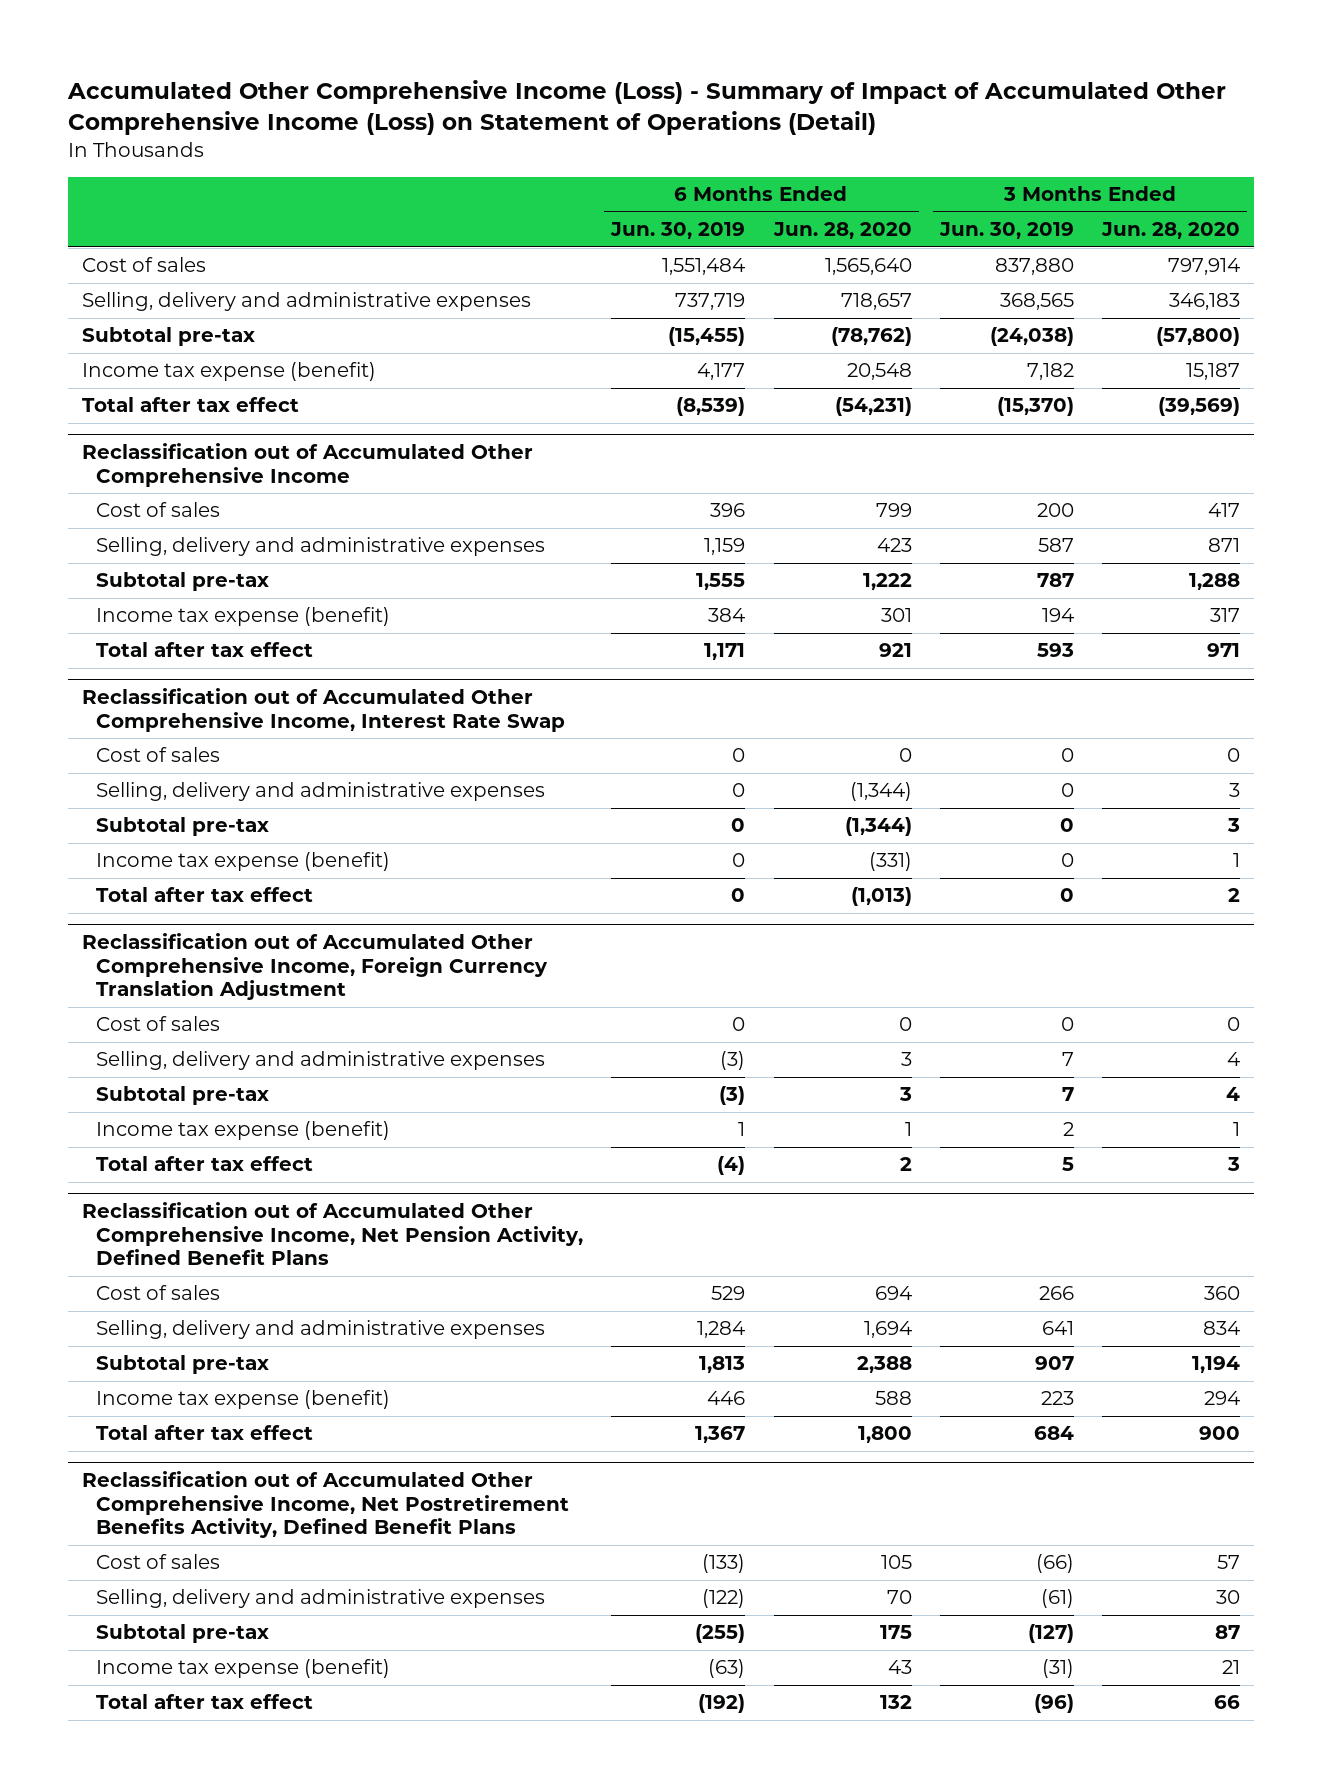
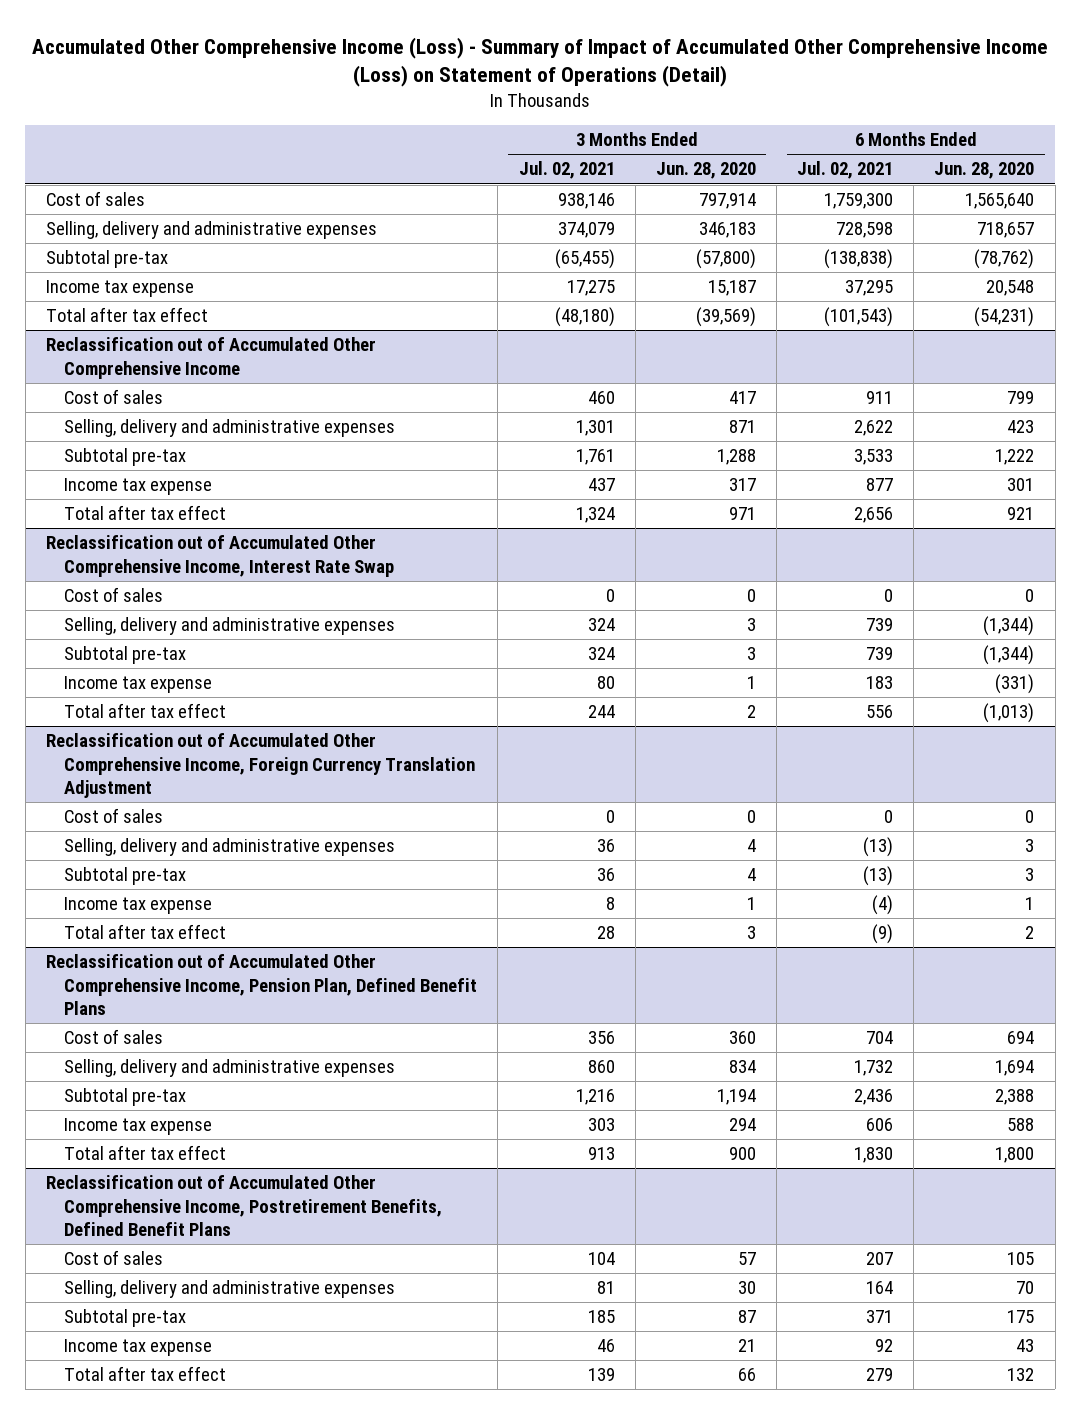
- | 6 Months Ended Jun. 30, 2019 | 6 Months Ended Jun. 28, 2020 | 3 Months Ended Jun. 30, 2019 | 3 Months Ended Jun. 28, 2020
+ | 3 Months Ended Jul. 02, 2021 | 3 Months Ended Jun. 28, 2020 | 6 Months Ended Jul. 02, 2021 | 6 Months Ended Jun. 28, 2020
- Income tax expense (benefit) | 4,177 | 20,548 | 7,182 | 15,187
+ Income tax expense | 17,275 | 15,187 | 37,295 | 20,548
@ Reclassification out of Accumulated Other Comprehensive Income
- Income tax expense (benefit) | 384 | 301 | 194 | 317
+ Income tax expense | 437 | 317 | 877 | 301
@ Reclassification out of Accumulated Other Comprehensive Income, Interest Rate Swap
- Income tax expense (benefit) | 0 | (331) | 0 | 1
+ Income tax expense | 80 | 1 | 183 | (331)
@ Reclassification out of Accumulated Other Comprehensive Income, Foreign Currency Translation Adjustment
- Income tax expense (benefit) | 1 | 1 | 2 | 1
+ Income tax expense | 8 | 1 | (4) | 1
- Reclassification out of Accumulated Other Comprehensive Income, Net Pension Activity, Defined Benefit Plans
+ Reclassification out of Accumulated Other Comprehensive Income, Pension Plan, Defined Benefit Plans
- Income tax expense (benefit) | 446 | 588 | 223 | 294
+ Income tax expense | 303 | 294 | 606 | 588
- Reclassification out of Accumulated Other Comprehensive Income, Net Postretirement Benefits Activity, Defined Benefit Plans
+ Reclassification out of Accumulated Other Comprehensive Income, Postretirement Benefits, Defined Benefit Plans
- Income tax expense (benefit) | (63) | 43 | (31) | 21
+ Income tax expense | 46 | 21 | 92 | 43

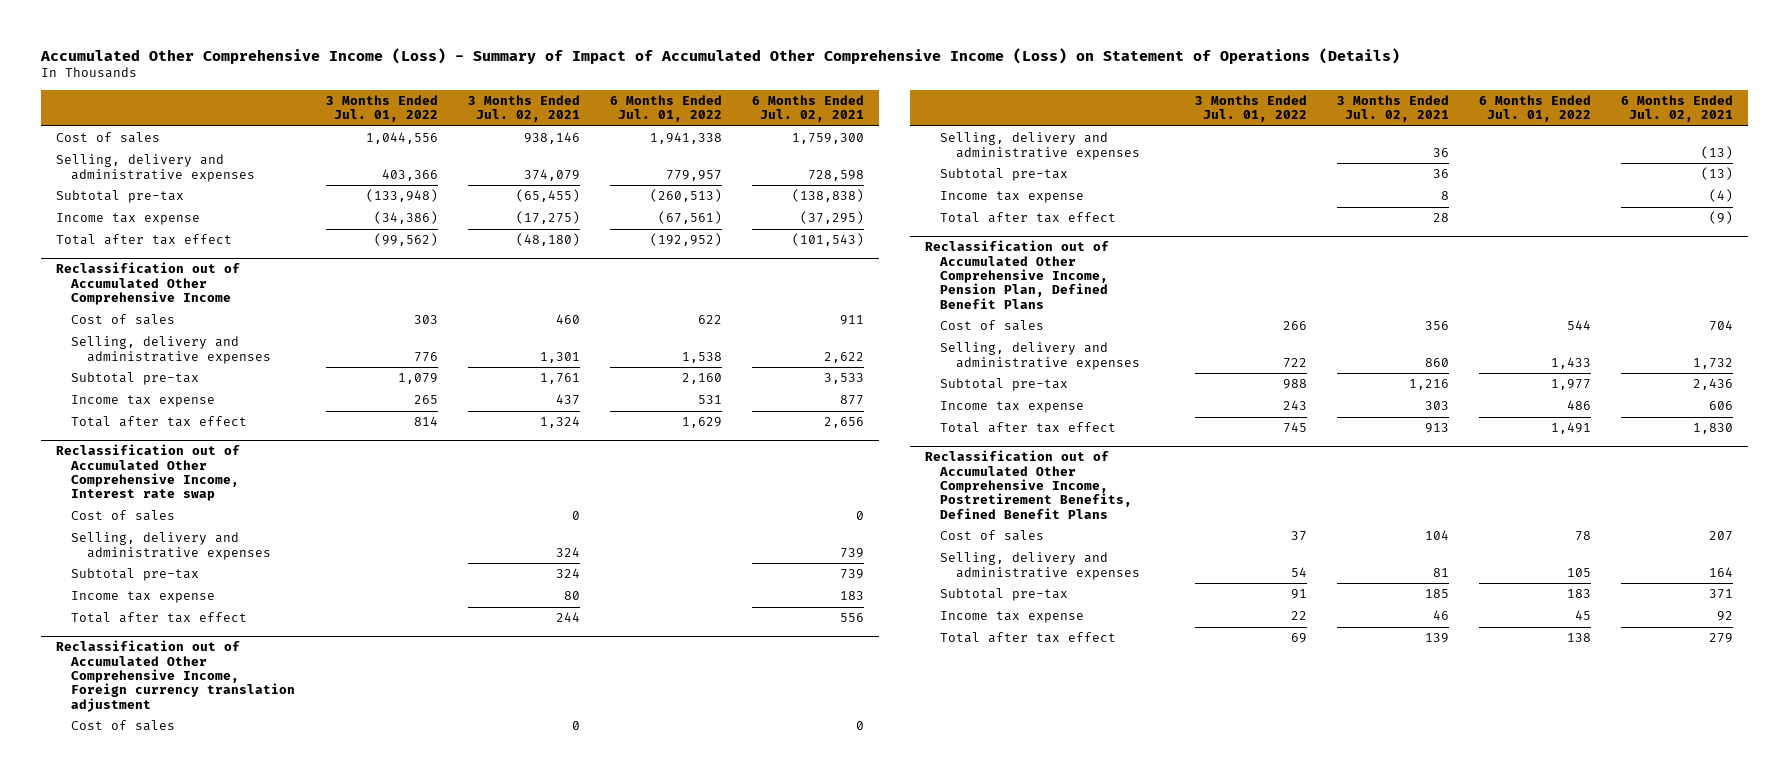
- Accumulated Other Comprehensive Income (Loss) - Summary of Impact of Accumulated Other Comprehensive Income (Loss) on Statement of Operations (Detail)
+ Accumulated Other Comprehensive Income (Loss) - Summary of Impact of Accumulated Other Comprehensive Income (Loss) on Statement of Operations (Details)
- | 3 Months Ended Jul. 02, 2021 | 3 Months Ended Jun. 28, 2020 | 6 Months Ended Jul. 02, 2021 | 6 Months Ended Jun. 28, 2020
+ | 3 Months Ended Jul. 01, 2022 | 3 Months Ended Jul. 02, 2021 | 6 Months Ended Jul. 01, 2022 | 6 Months Ended Jul. 02, 2021
- Income tax expense | 17,275 | 15,187 | 37,295 | 20,548
+ Income tax expense | (34,386) | (17,275) | (67,561) | (37,295)
- Reclassification out of Accumulated Other Comprehensive Income, Interest Rate Swap
+ Reclassification out of Accumulated Other Comprehensive Income, Interest rate swap
- Reclassification out of Accumulated Other Comprehensive Income, Foreign Currency Translation Adjustment
+ Reclassification out of Accumulated Other Comprehensive Income, Foreign currency translation adjustment

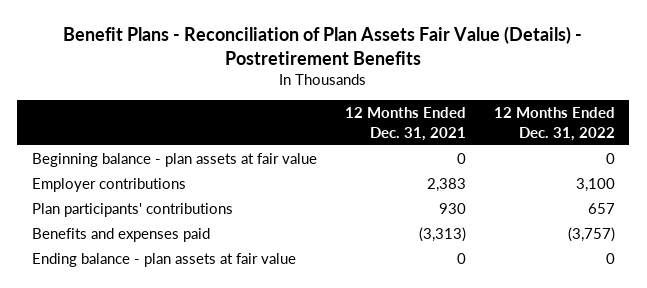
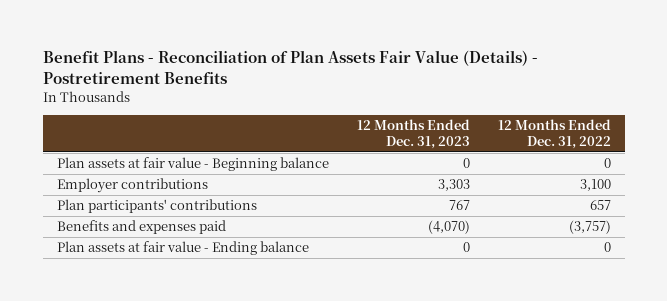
- | 12 Months Ended Dec. 31, 2021 | 12 Months Ended Dec. 31, 2022
+ | 12 Months Ended Dec. 31, 2023 | 12 Months Ended Dec. 31, 2022
- Beginning balance - plan assets at fair value | 0 | 0
+ Plan assets at fair value - Beginning balance | 0 | 0
- Ending balance - plan assets at fair value | 0 | 0
+ Plan assets at fair value - Ending balance | 0 | 0

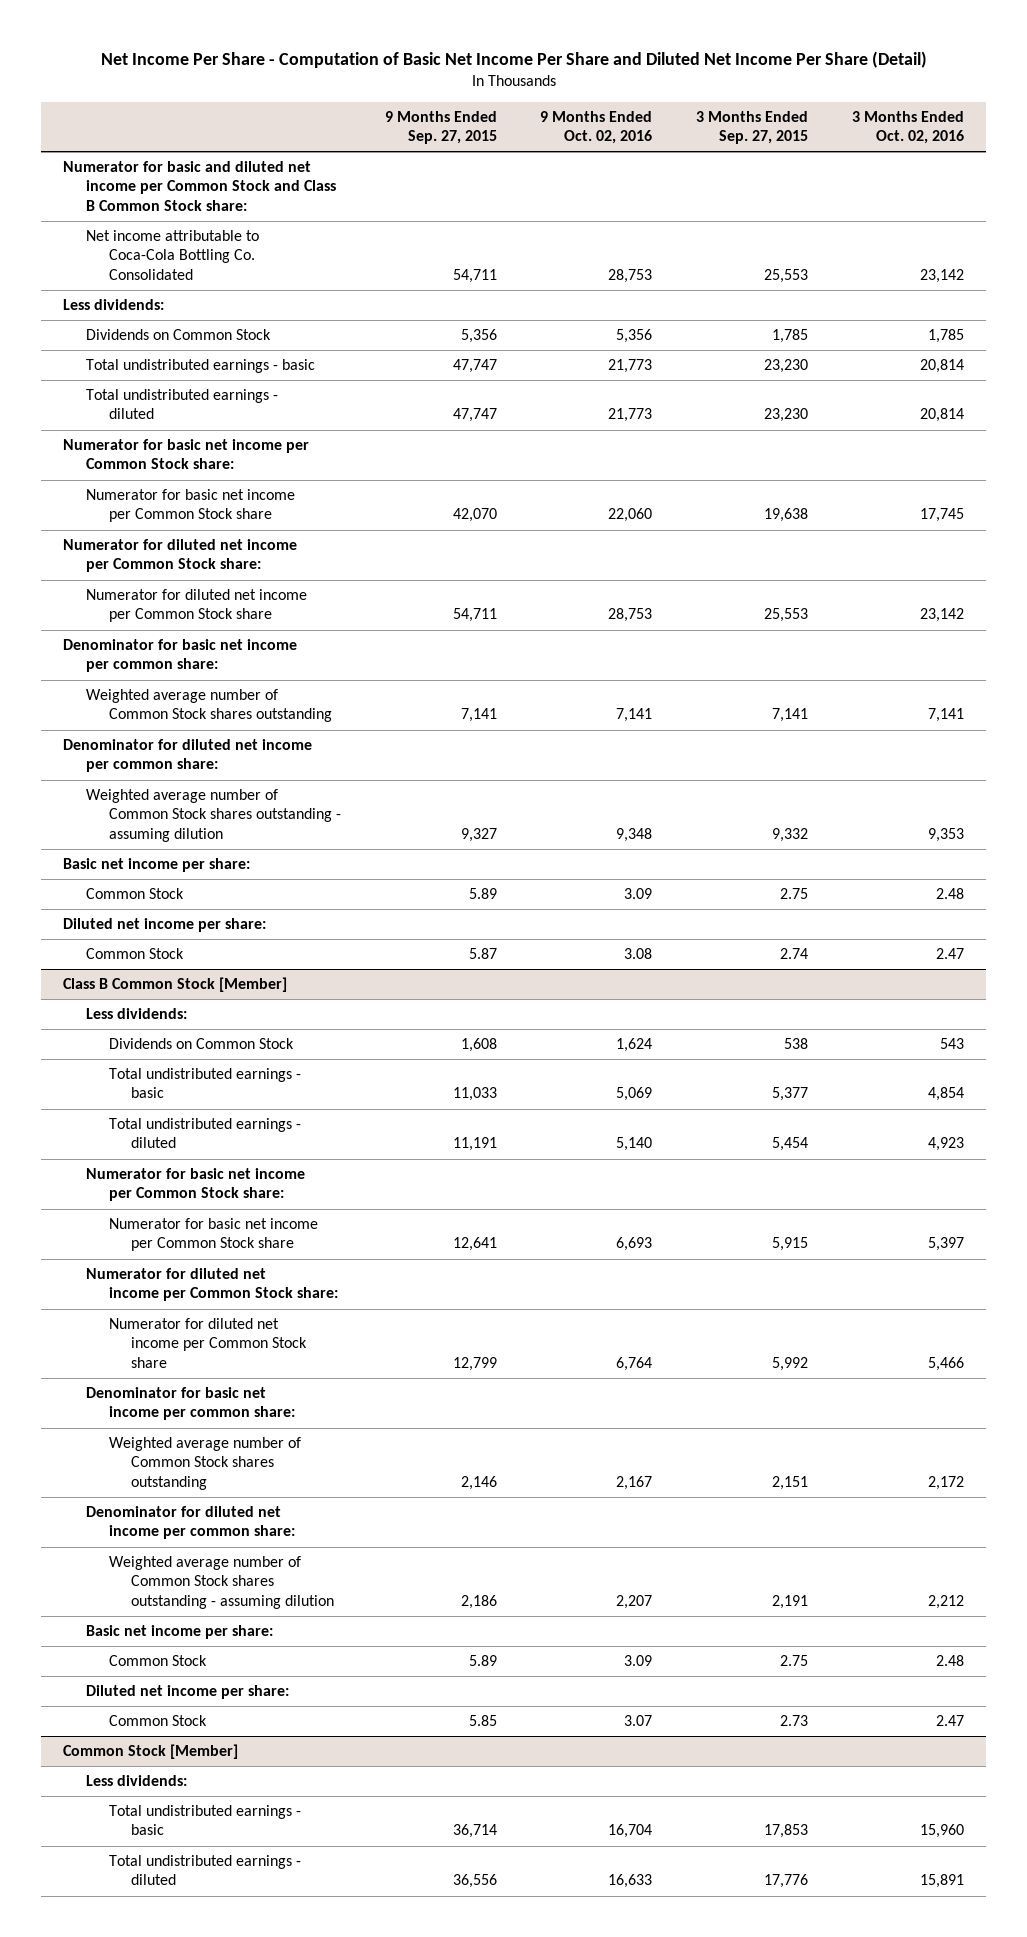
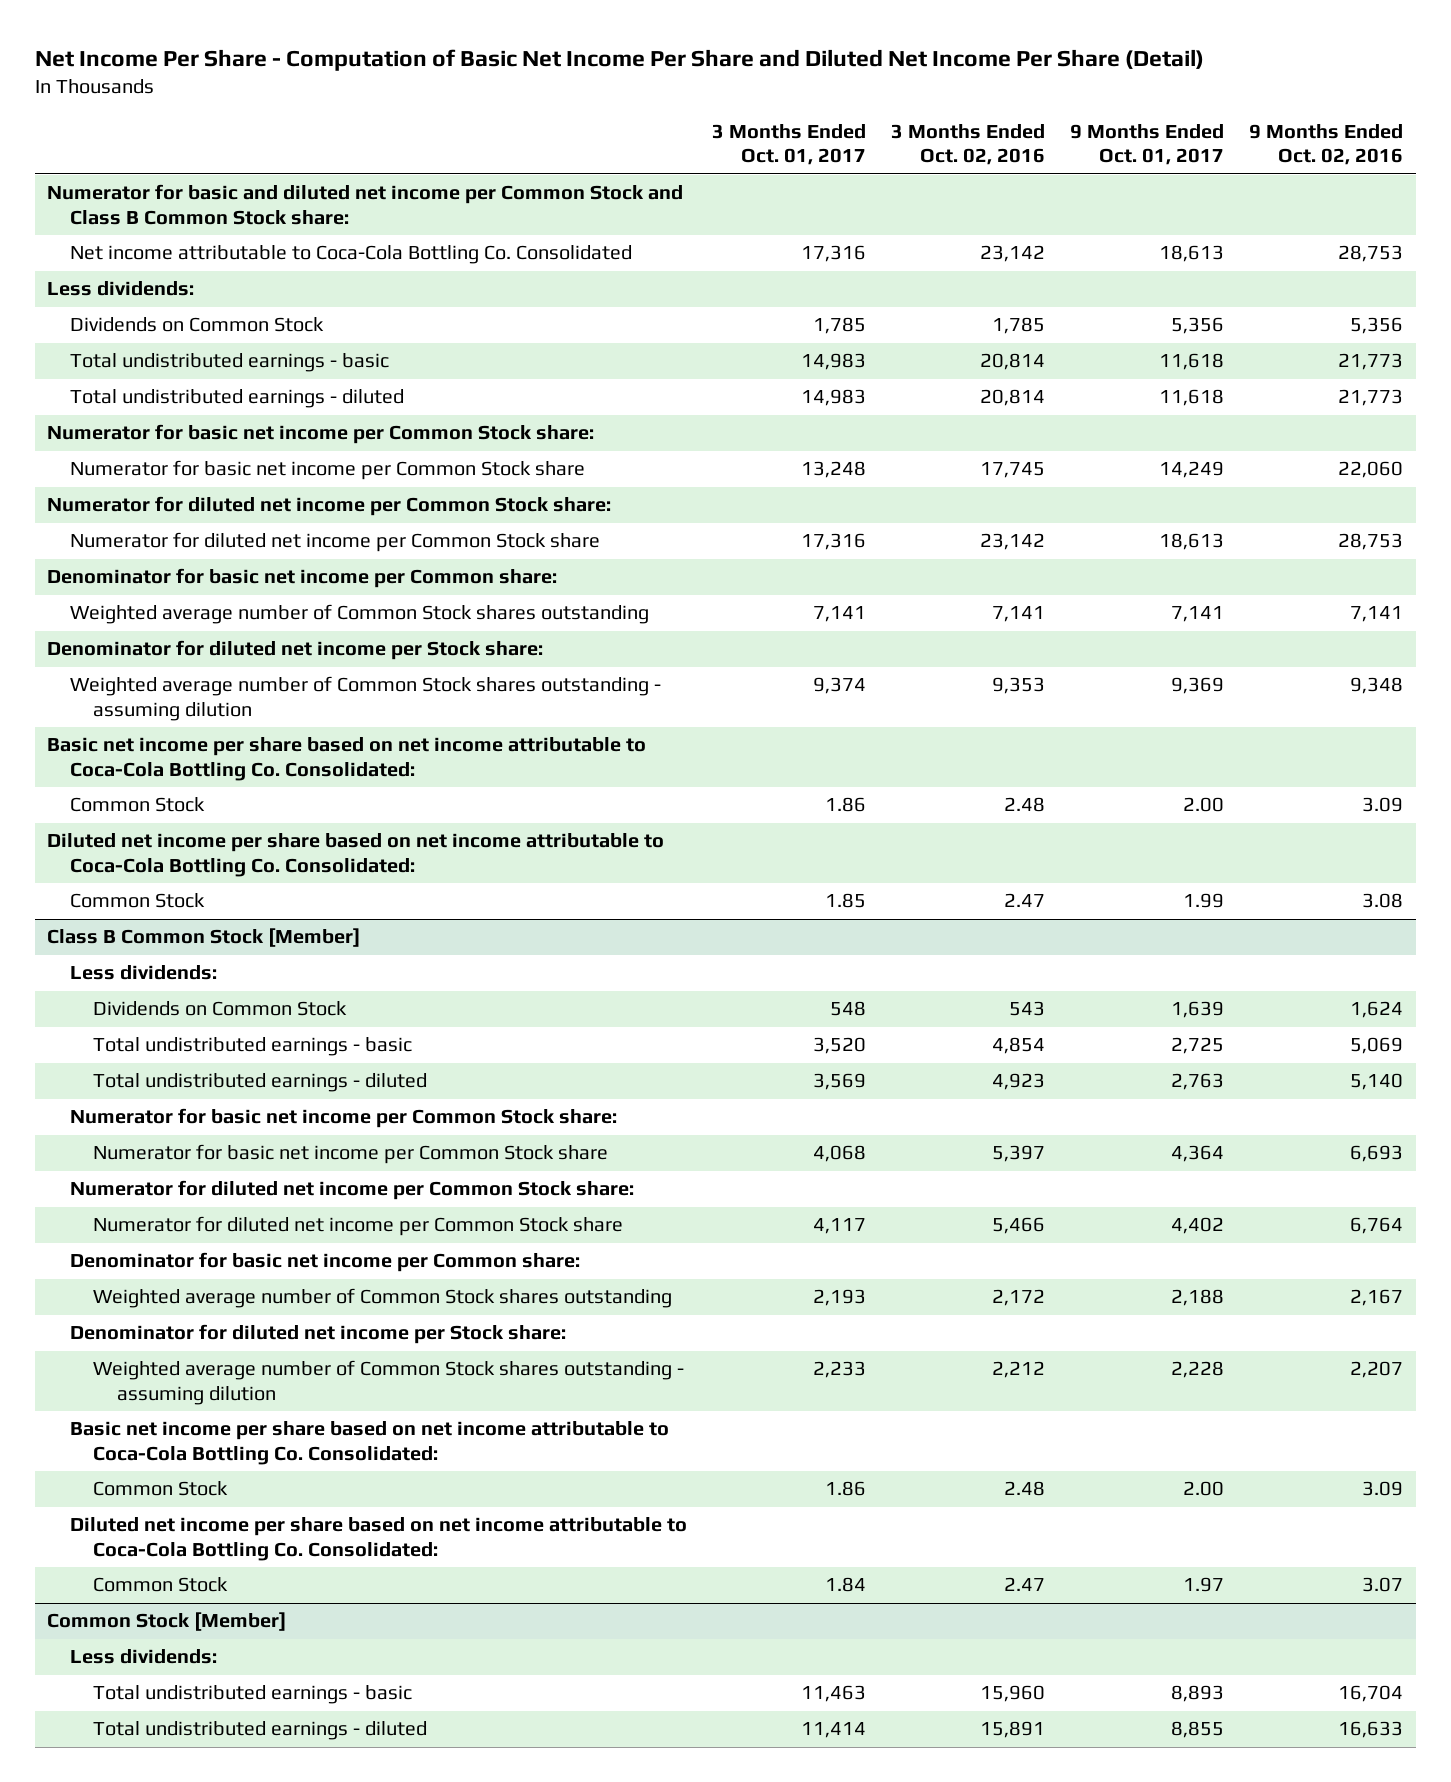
- | 9 Months Ended Sep. 27, 2015 | 9 Months Ended Oct. 02, 2016 | 3 Months Ended Sep. 27, 2015 | 3 Months Ended Oct. 02, 2016
+ | 3 Months Ended Oct. 01, 2017 | 3 Months Ended Oct. 02, 2016 | 9 Months Ended Oct. 01, 2017 | 9 Months Ended Oct. 02, 2016
- Denominator for basic net income per common share:
+ Denominator for basic net income per Common share:
- Denominator for diluted net income per common share:
+ Denominator for diluted net income per Stock share:
- Basic net income per share:
+ Basic net income per share based on net income attributable to Coca-Cola Bottling Co. Consolidated:
- Diluted net income per share:
+ Diluted net income per share based on net income attributable to Coca-Cola Bottling Co. Consolidated:
@ Class B Common Stock [Member]
- Denominator for basic net income per common share:
+ Denominator for basic net income per Common share:
- Denominator for diluted net income per common share:
+ Denominator for diluted net income per Stock share:
- Basic net income per share:
+ Basic net income per share based on net income attributable to Coca-Cola Bottling Co. Consolidated:
- Diluted net income per share:
+ Diluted net income per share based on net income attributable to Coca-Cola Bottling Co. Consolidated:

